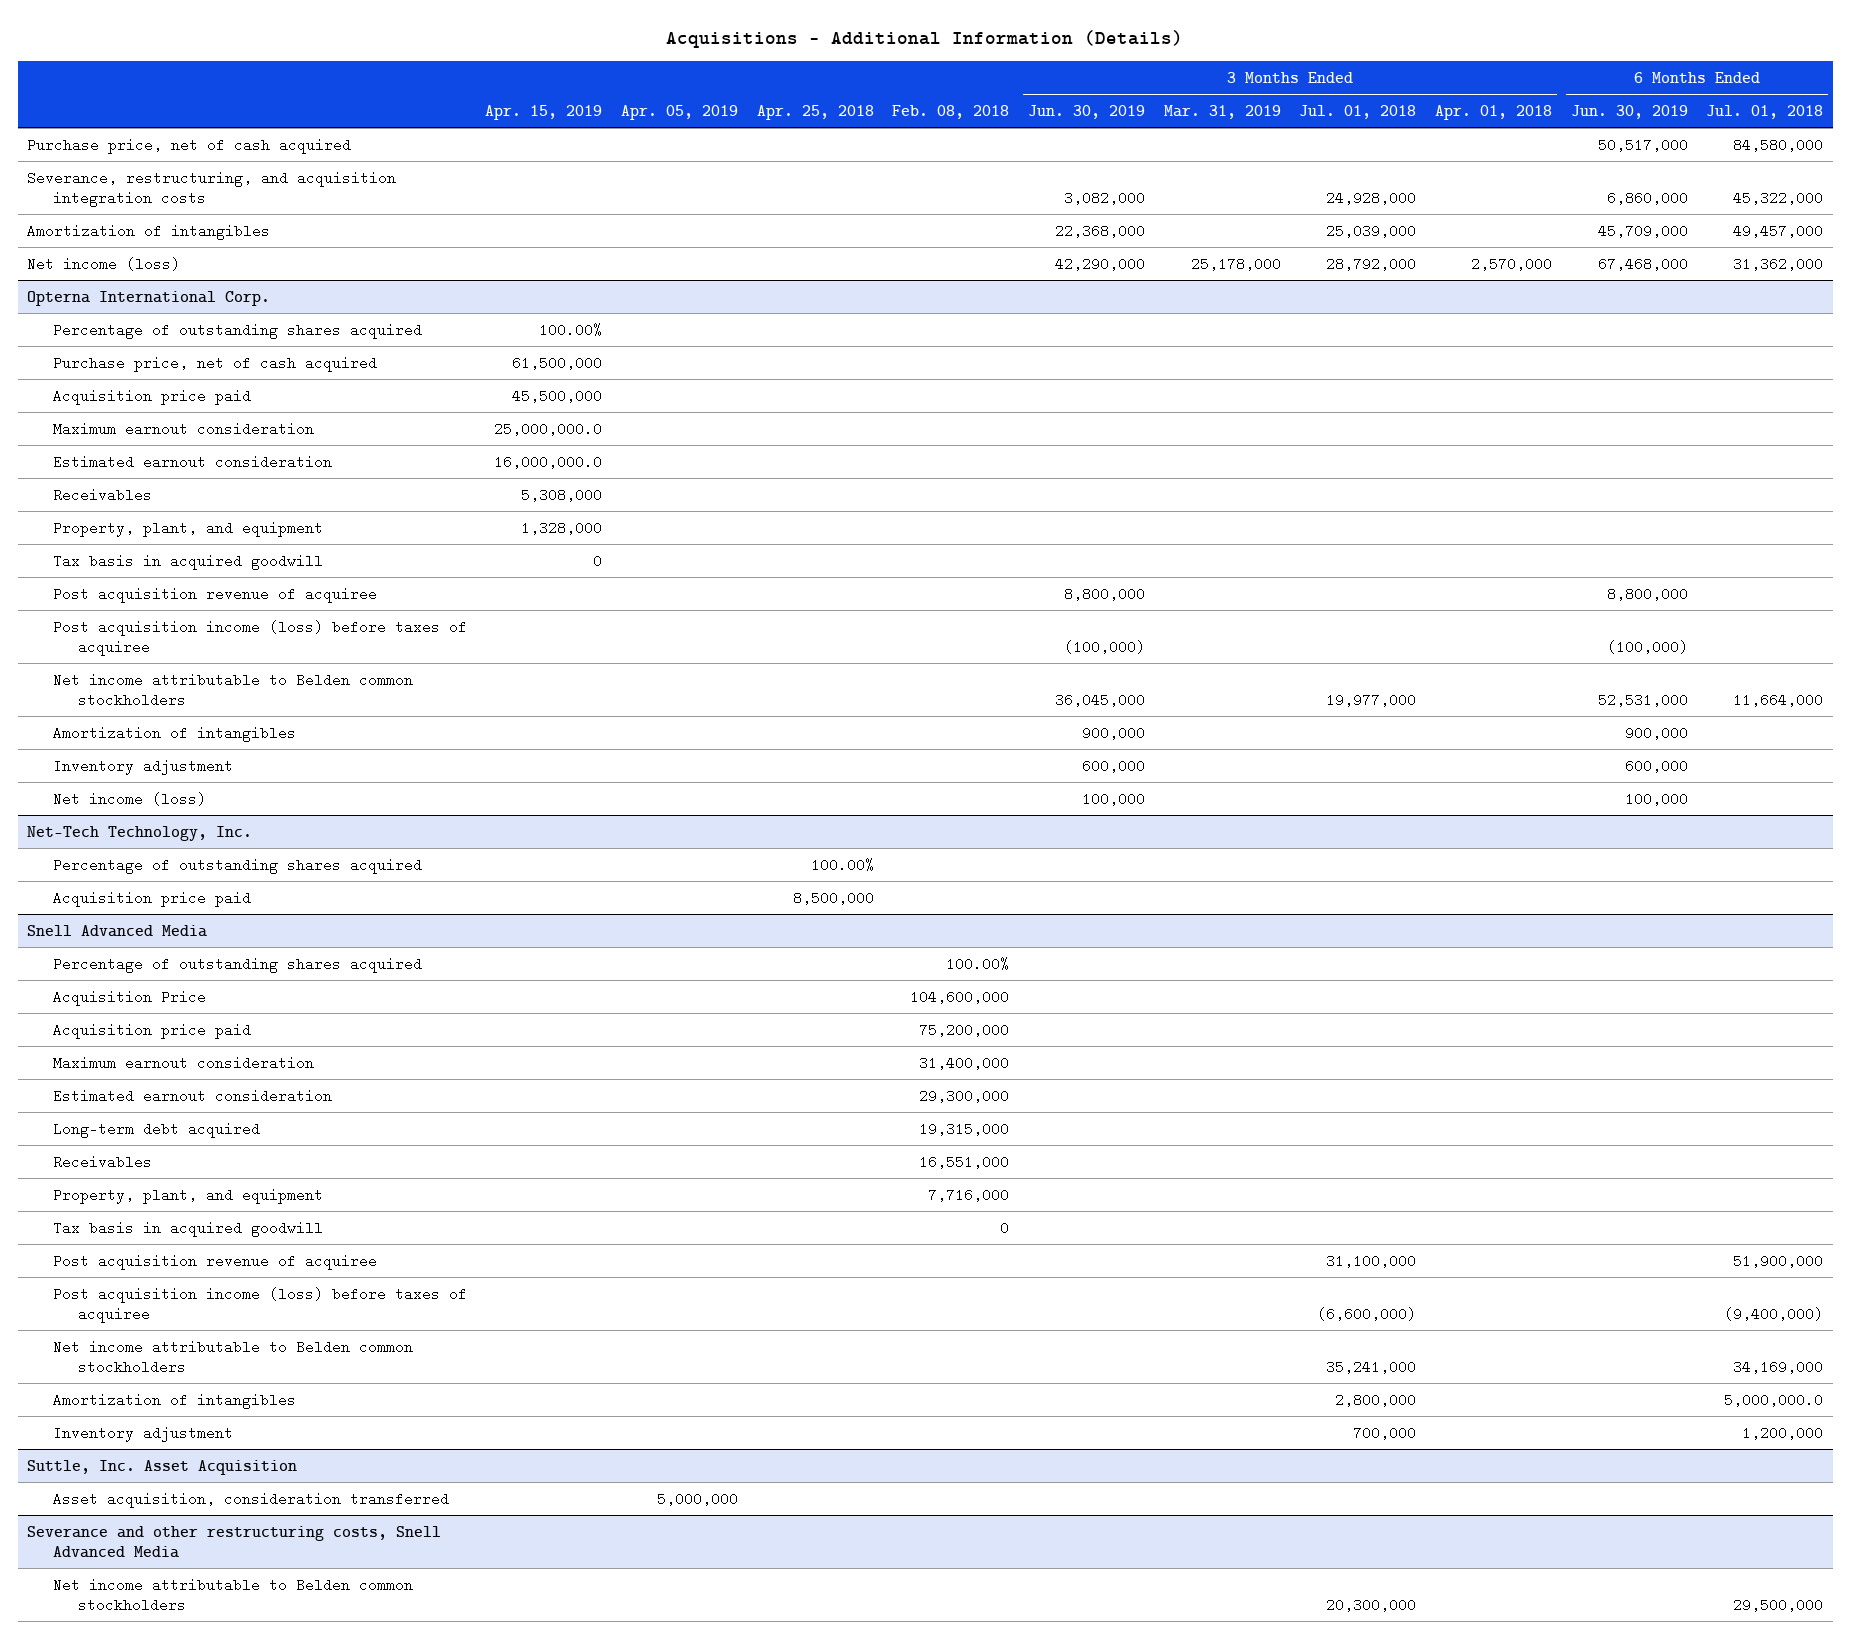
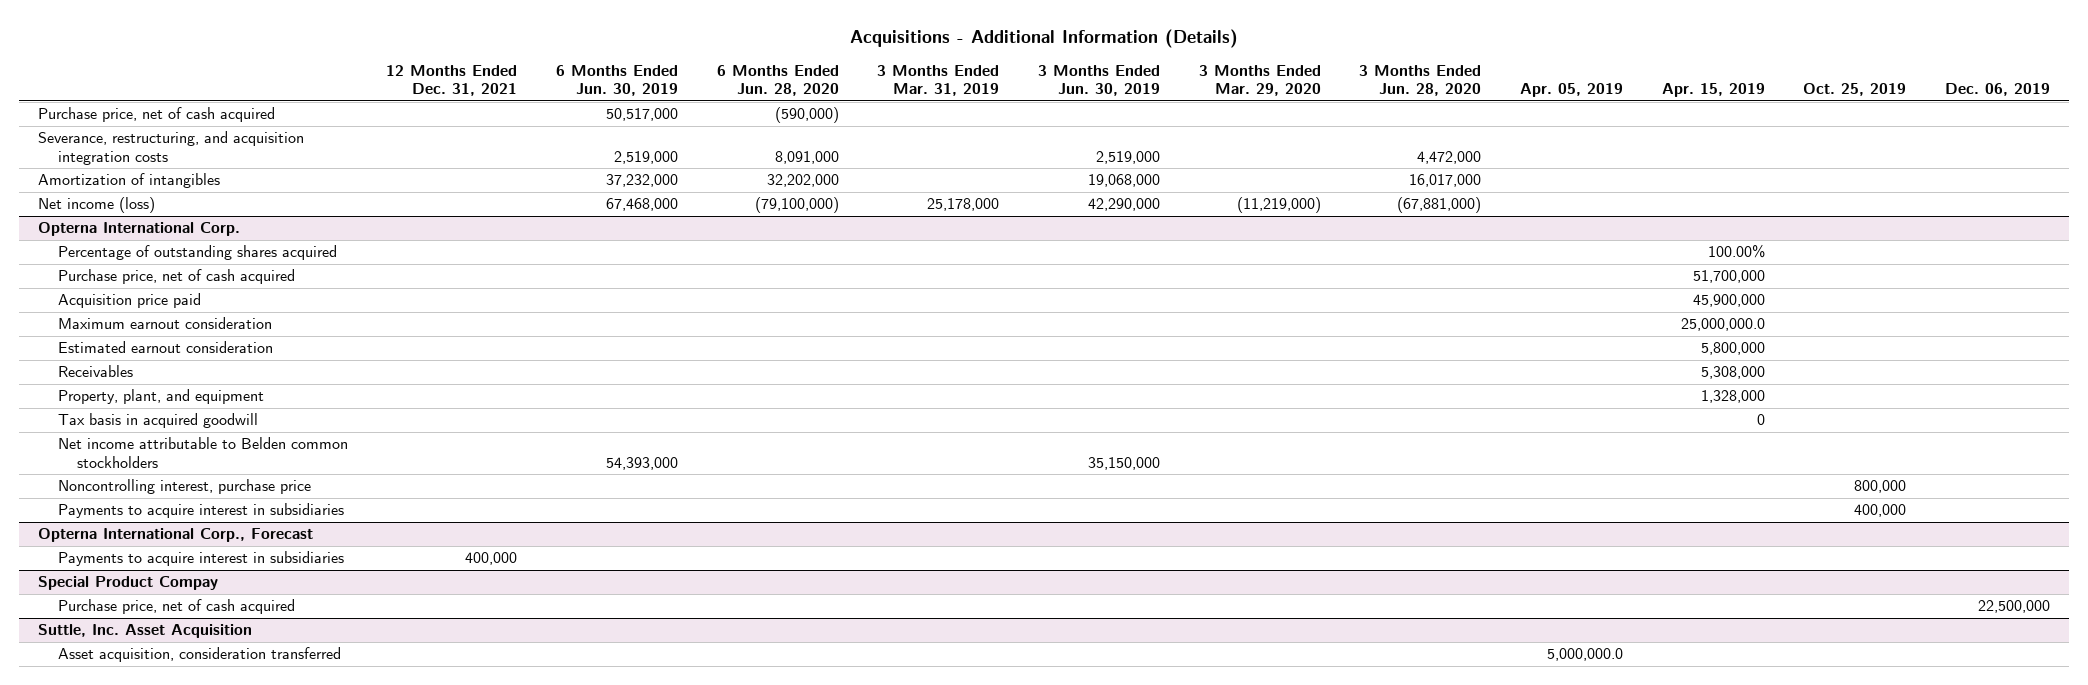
- | Apr. 15, 2019 | Apr. 05, 2019 | Apr. 25, 2018 | Feb. 08, 2018 | 3 Months Ended Jun. 30, 2019 | 3 Months Ended Mar. 31, 2019 | 3 Months Ended Jul. 01, 2018 | 3 Months Ended Apr. 01, 2018 | 6 Months Ended Jun. 30, 2019 | 6 Months Ended Jul. 01, 2018
+ | 12 Months Ended Dec. 31, 2021 | 6 Months Ended Jun. 30, 2019 | 6 Months Ended Jun. 28, 2020 | 3 Months Ended Mar. 31, 2019 | 3 Months Ended Jun. 30, 2019 | 3 Months Ended Mar. 29, 2020 | 3 Months Ended Jun. 28, 2020 | Apr. 05, 2019 | Apr. 15, 2019 | Oct. 25, 2019 | Dec. 06, 2019
- Severance, restructuring, and acquisition integration costs | | | | | 3,082,000 | | 24,928,000 | | 6,860,000 | 45,322,000
- Amortization of intangibles | | | | | 22,368,000 | | 25,039,000 | | 45,709,000 | 49,457,000
+ Severance, restructuring, and acquisition integration costs | | 2,519,000 | 8,091,000 | | 2,519,000 | | 4,472,000 | | | |
+ Amortization of intangibles | | 37,232,000 | 32,202,000 | | 19,068,000 | | 16,017,000 | | | |
@ Opterna International Corp.
- Purchase price, net of cash acquired | 61,500,000 | | | | | | | | |
- Acquisition price paid | 45,500,000 | | | | | | | | |
+ Purchase price, net of cash acquired | | | | | | | | | 51,700,000 | |
+ Acquisition price paid | | | | | | | | | 45,900,000 | |
- Estimated earnout consideration | 16,000,000.0 | | | | | | | | |
+ Estimated earnout consideration | | | | | | | | | 5,800,000 | |
- Post acquisition revenue of acquiree | | | | | 8,800,000 | | | | 8,800,000 |
- Post acquisition income (loss) before taxes of acquiree | | | | | (100,000) | | | | (100,000) |
- Net income attributable to Belden common stockholders | | | | | 36,045,000 | | 19,977,000 | | 52,531,000 | 11,664,000
- Amortization of intangibles | | | | | 900,000 | | | | 900,000 |
- Inventory adjustment | | | | | 600,000 | | | | 600,000 |
- Net income (loss) | | | | | 100,000 | | | | 100,000 |
- Net-Tech Technology, Inc.
- Percentage of outstanding shares acquired | | | 100.00% | | | | | | |
- Acquisition price paid | | | 8,500,000 | | | | | | |
- Snell Advanced Media
- Percentage of outstanding shares acquired | | | | 100.00% | | | | | |
- Acquisition Price | | | | 104,600,000 | | | | | |
- Acquisition price paid | | | | 75,200,000 | | | | | |
- Maximum earnout consideration | | | | 31,400,000 | | | | | |
- Estimated earnout consideration | | | | 29,300,000 | | | | | |
- Long-term debt acquired | | | | 19,315,000 | | | | | |
- Receivables | | | | 16,551,000 | | | | | |
- Property, plant, and equipment | | | | 7,716,000 | | | | | |
- Tax basis in acquired goodwill | | | | 0 | | | | | |
- Post acquisition revenue of acquiree | | | | | | | 31,100,000 | | | 51,900,000
- Post acquisition income (loss) before taxes of acquiree | | | | | | | (6,600,000) | | | (9,400,000)
- Net income attributable to Belden common stockholders | | | | | | | 35,241,000 | | | 34,169,000
- Amortization of intangibles | | | | | | | 2,800,000 | | | 5,000,000.0
- Inventory adjustment | | | | | | | 700,000 | | | 1,200,000
@ Opterna International Corp.
+ Net income attributable to Belden common stockholders | | 54,393,000 | | | 35,150,000 | | | | | |
+ Noncontrolling interest, purchase price | | | | | | | | | | 800,000 |
+ Payments to acquire interest in subsidiaries | | | | | | | | | | 400,000 |
+ Opterna International Corp., Forecast
+ Payments to acquire interest in subsidiaries | 400,000 | | | | | | | | | |
+ Special Product Compay
+ Purchase price, net of cash acquired | | | | | | | | | | | 22,500,000
@ Suttle, Inc. Asset Acquisition
- Asset acquisition, consideration transferred | | 5,000,000 | | | | | | | |
- Severance and other restructuring costs, Snell Advanced Media
- Net income attributable to Belden common stockholders | | | | | | | 20,300,000 | | | 29,500,000
@ Suttle, Inc. Asset Acquisition
+ Asset acquisition, consideration transferred | | | | | | | | 5,000,000.0 | | |

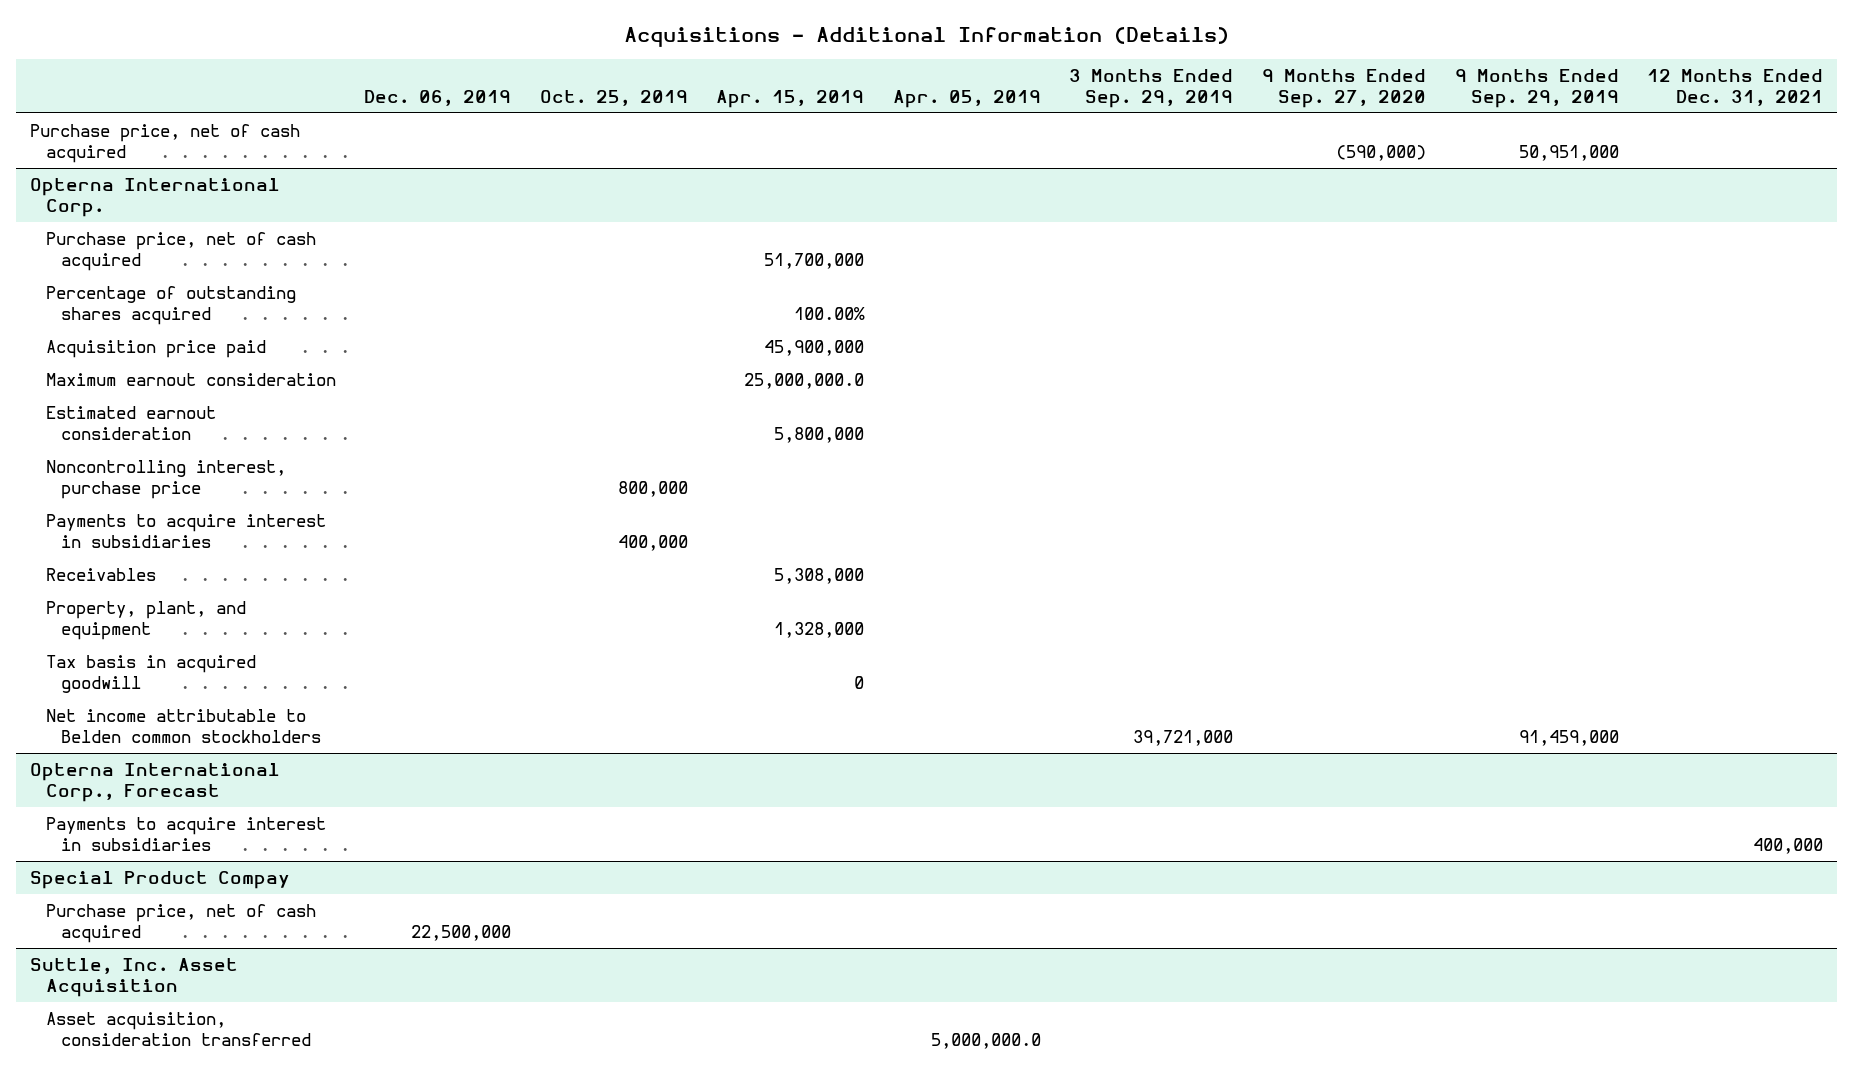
- | 12 Months Ended Dec. 31, 2021 | 6 Months Ended Jun. 30, 2019 | 6 Months Ended Jun. 28, 2020 | 3 Months Ended Mar. 31, 2019 | 3 Months Ended Jun. 30, 2019 | 3 Months Ended Mar. 29, 2020 | 3 Months Ended Jun. 28, 2020 | Apr. 05, 2019 | Apr. 15, 2019 | Oct. 25, 2019 | Dec. 06, 2019
+ | Dec. 06, 2019 | Oct. 25, 2019 | Apr. 15, 2019 | Apr. 05, 2019 | 3 Months Ended Sep. 29, 2019 | 9 Months Ended Sep. 27, 2020 | 9 Months Ended Sep. 29, 2019 | 12 Months Ended Dec. 31, 2021
- Severance, restructuring, and acquisition integration costs | | 2,519,000 | 8,091,000 | | 2,519,000 | | 4,472,000 | | | |
- Amortization of intangibles | | 37,232,000 | 32,202,000 | | 19,068,000 | | 16,017,000 | | | |
- Net income (loss) | | 67,468,000 | (79,100,000) | 25,178,000 | 42,290,000 | (11,219,000) | (67,881,000) | | | |
@ Opterna International Corp.
moved down: Percentage of outstanding shares acquired | | | 100.00% | | | | |
moved up: Noncontrolling interest, purchase price | | 800,000 | | | | | |
moved up: Payments to acquire interest in subsidiaries | | 400,000 | | | | | |

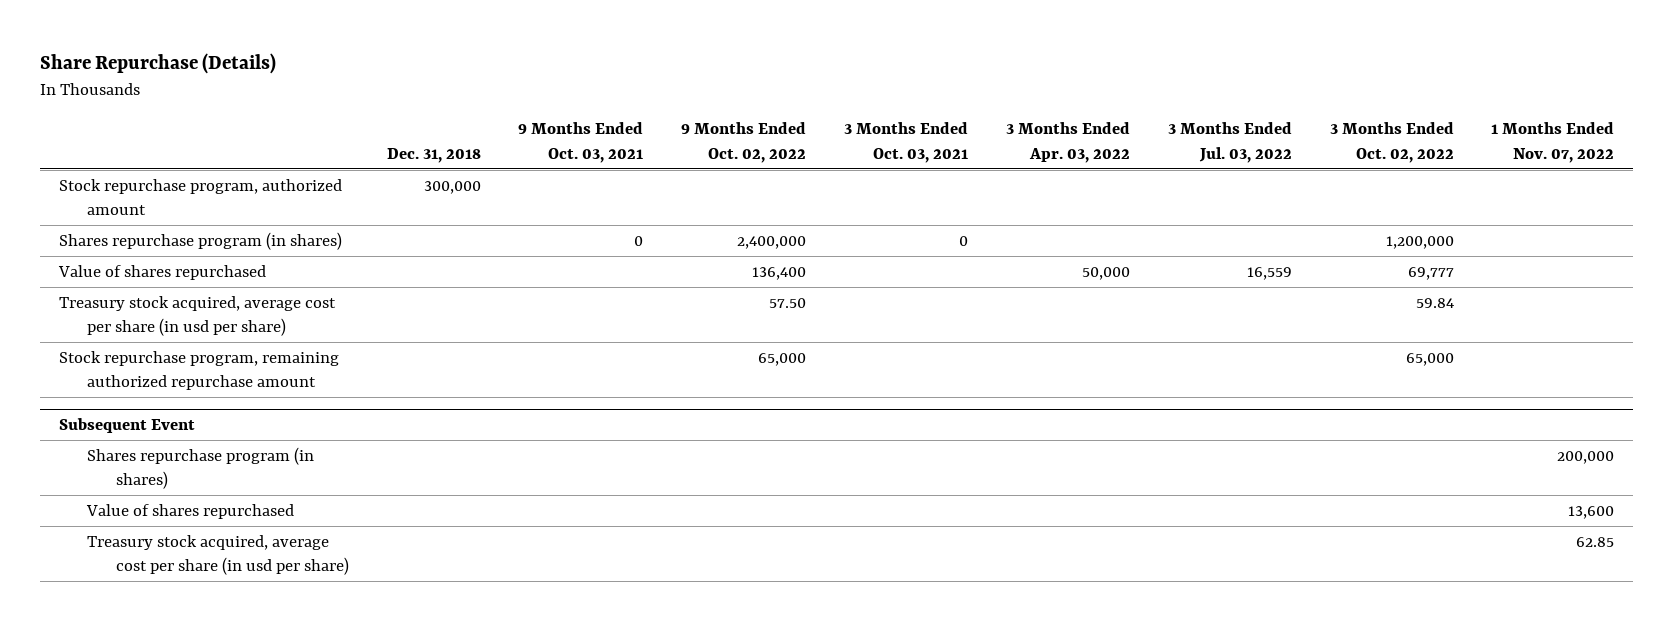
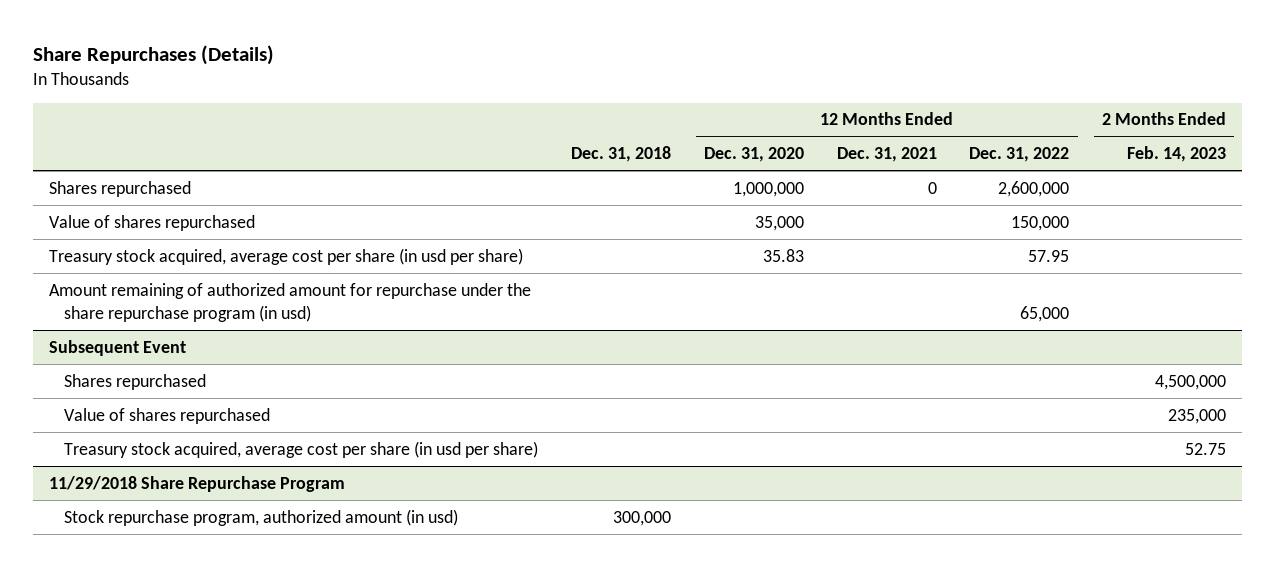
- Share Repurchase (Details)
+ Share Repurchases (Details)
- | Dec. 31, 2018 | 9 Months Ended Oct. 03, 2021 | 9 Months Ended Oct. 02, 2022 | 3 Months Ended Oct. 03, 2021 | 3 Months Ended Apr. 03, 2022 | 3 Months Ended Jul. 03, 2022 | 3 Months Ended Oct. 02, 2022 | 1 Months Ended Nov. 07, 2022
+ | Dec. 31, 2018 | 12 Months Ended Dec. 31, 2020 | 12 Months Ended Dec. 31, 2021 | 12 Months Ended Dec. 31, 2022 | 2 Months Ended Feb. 14, 2023
- Stock repurchase program, authorized amount | 300,000 | | | | | | |
- Shares repurchase program (in shares) | | 0 | 2,400,000 | 0 | | | 1,200,000 |
+ Shares repurchased | | 1,000,000 | 0 | 2,600,000 |
- Stock repurchase program, remaining authorized repurchase amount | | | 65,000 | | | | 65,000 |
+ Amount remaining of authorized amount for repurchase under the share repurchase program (in usd) | | | | 65,000 |
@ Subsequent Event
- Shares repurchase program (in shares) | | | | | | | | 200,000
+ Shares repurchased | | | | | 4,500,000
+ 11/29/2018 Share Repurchase Program
+ Stock repurchase program, authorized amount (in usd) | 300,000 | | | |

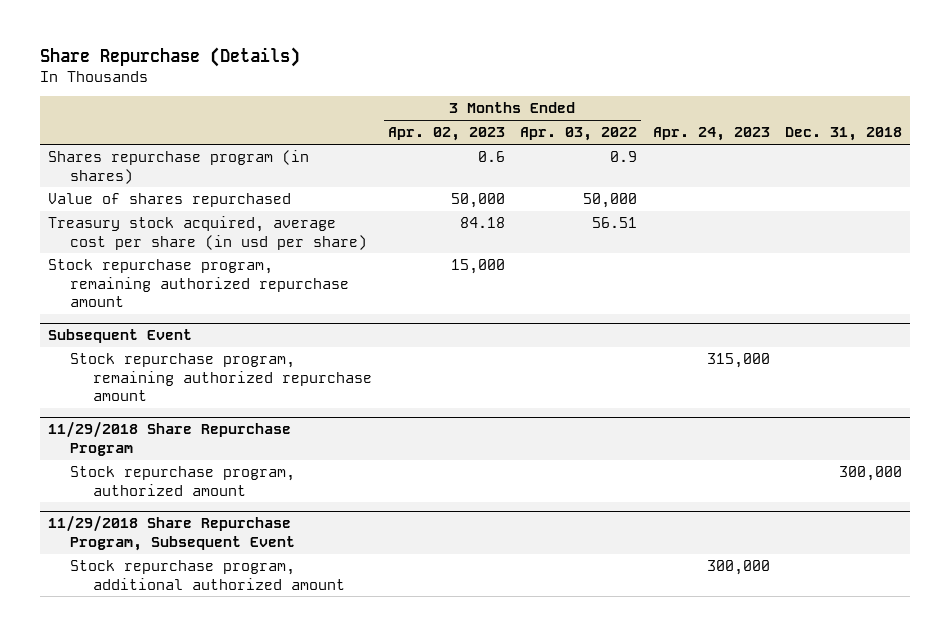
- Share Repurchases (Details)
+ Share Repurchase (Details)
- | Dec. 31, 2018 | 12 Months Ended Dec. 31, 2020 | 12 Months Ended Dec. 31, 2021 | 12 Months Ended Dec. 31, 2022 | 2 Months Ended Feb. 14, 2023
+ | 3 Months Ended Apr. 02, 2023 | 3 Months Ended Apr. 03, 2022 | Apr. 24, 2023 | Dec. 31, 2018
- Shares repurchased | | 1,000,000 | 0 | 2,600,000 |
+ Shares repurchase program (in shares) | 0.6 | 0.9 | |
- Amount remaining of authorized amount for repurchase under the share repurchase program (in usd) | | | | 65,000 |
+ Stock repurchase program, remaining authorized repurchase amount | 15,000 | | |
@ Subsequent Event
- Shares repurchased | | | | | 4,500,000
- Value of shares repurchased | | | | | 235,000
- Treasury stock acquired, average cost per share (in usd per share) | | | | | 52.75
+ Stock repurchase program, remaining authorized repurchase amount | | | 315,000 |
@ 11/29/2018 Share Repurchase Program
- Stock repurchase program, authorized amount (in usd) | 300,000 | | | |
+ Stock repurchase program, authorized amount | | | | 300,000
+ 11/29/2018 Share Repurchase Program, Subsequent Event
+ Stock repurchase program, additional authorized amount | | | 300,000 |

